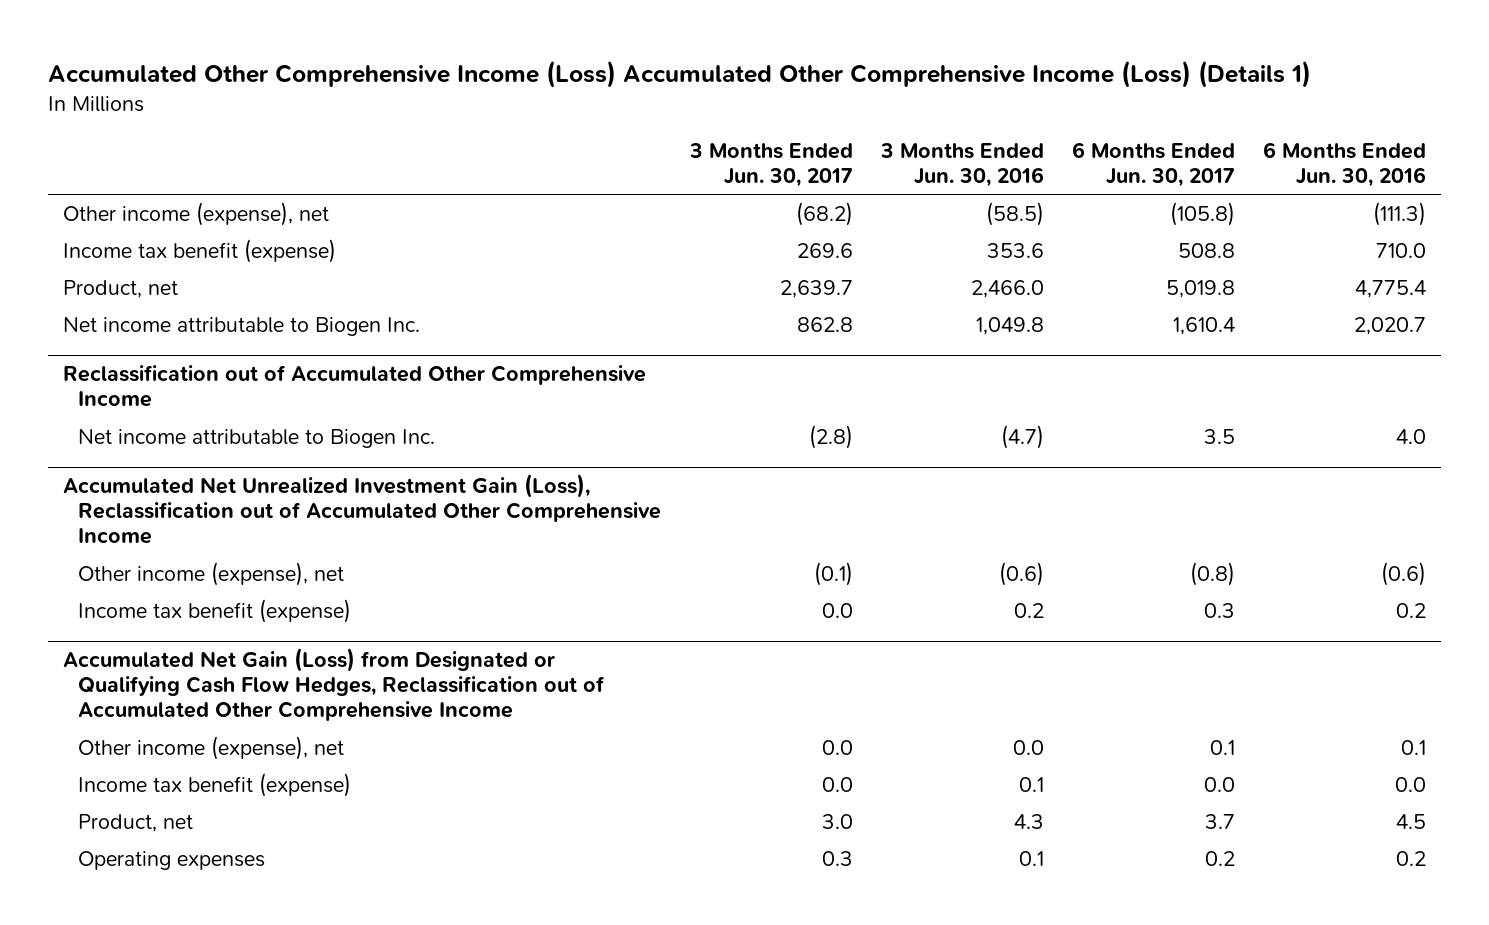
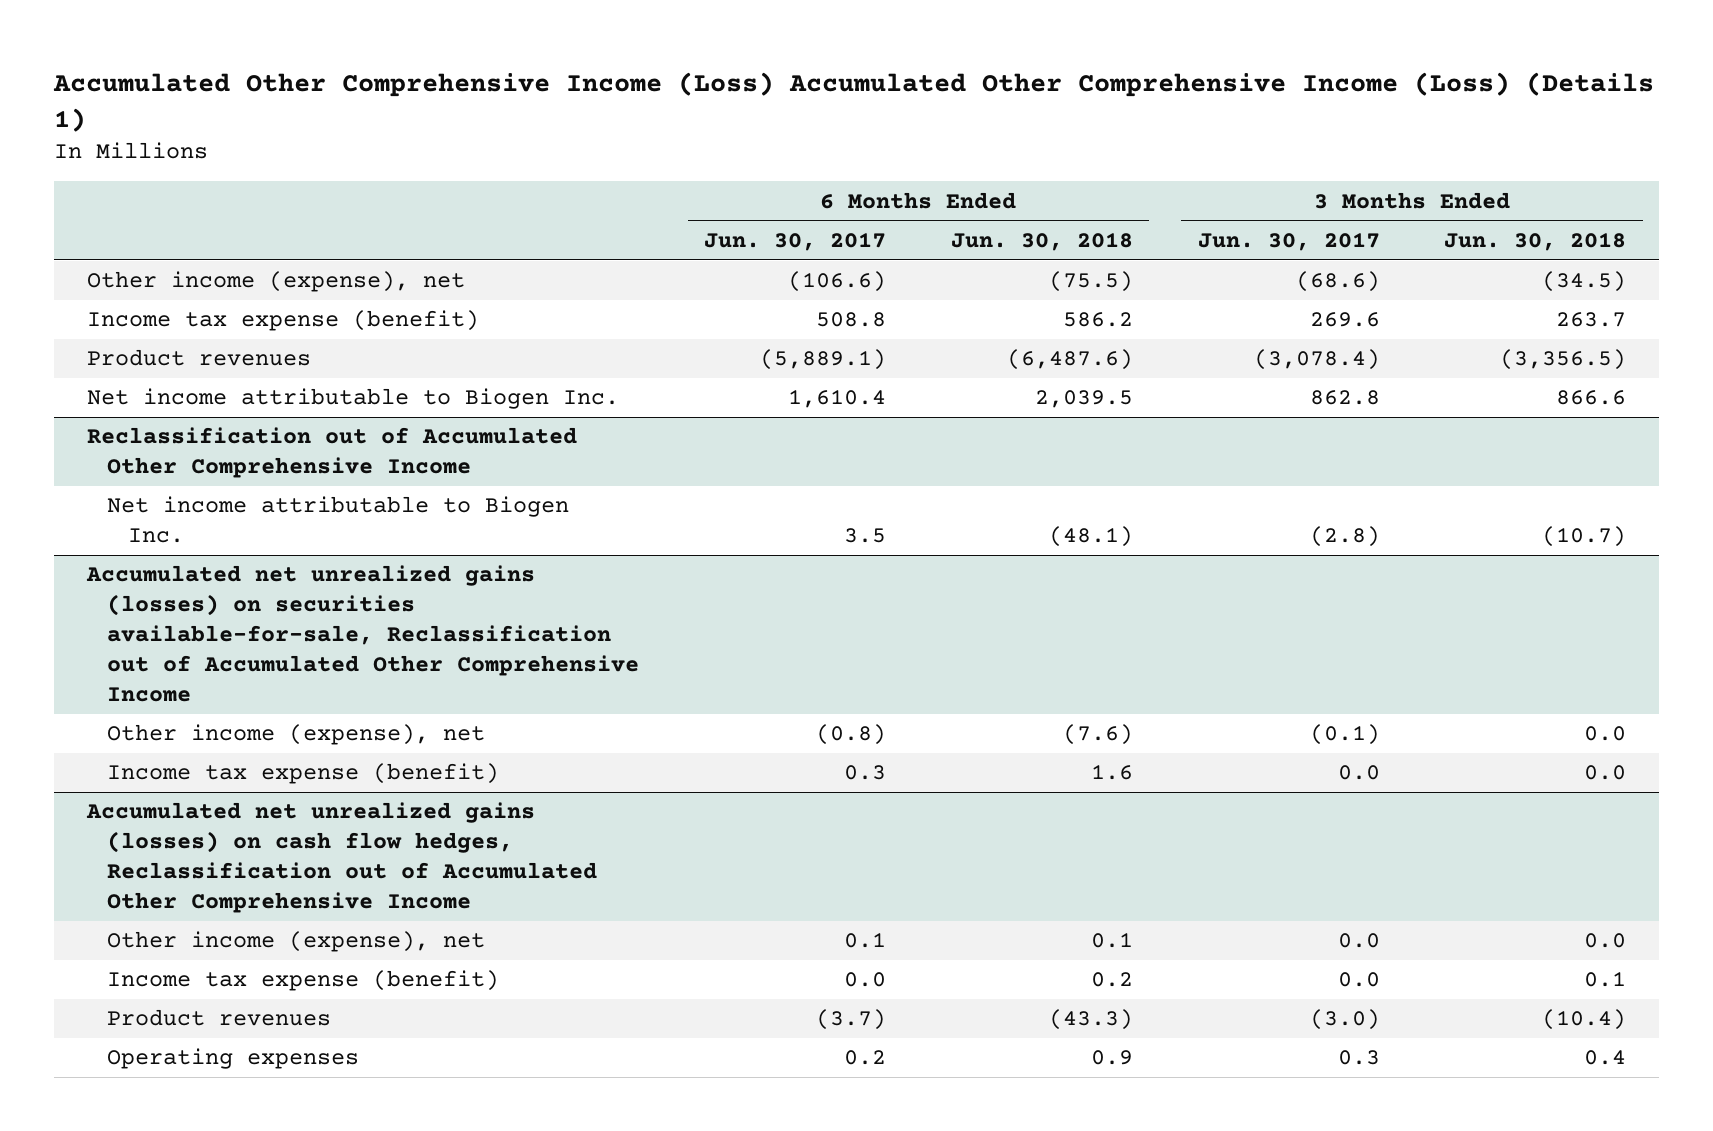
- | 3 Months Ended Jun. 30, 2017 | 3 Months Ended Jun. 30, 2016 | 6 Months Ended Jun. 30, 2017 | 6 Months Ended Jun. 30, 2016
+ | 6 Months Ended Jun. 30, 2017 | 6 Months Ended Jun. 30, 2018 | 3 Months Ended Jun. 30, 2017 | 3 Months Ended Jun. 30, 2018
- Other income (expense), net | (68.2) | (58.5) | (105.8) | (111.3)
- Income tax benefit (expense) | 269.6 | 353.6 | 508.8 | 710.0
- Product, net | 2,639.7 | 2,466.0 | 5,019.8 | 4,775.4
+ Other income (expense), net | (106.6) | (75.5) | (68.6) | (34.5)
+ Income tax expense (benefit) | 508.8 | 586.2 | 269.6 | 263.7
+ Product revenues | (5,889.1) | (6,487.6) | (3,078.4) | (3,356.5)
- Accumulated Net Unrealized Investment Gain (Loss), Reclassification out of Accumulated Other Comprehensive Income
+ Accumulated net unrealized gains (losses) on securities available-for-sale, Reclassification out of Accumulated Other Comprehensive Income
- Income tax benefit (expense) | 0.0 | 0.2 | 0.3 | 0.2
- Accumulated Net Gain (Loss) from Designated or Qualifying Cash Flow Hedges, Reclassification out of Accumulated Other Comprehensive Income
+ Income tax expense (benefit) | 0.3 | 1.6 | 0.0 | 0.0
+ Accumulated net unrealized gains (losses) on cash flow hedges, Reclassification out of Accumulated Other Comprehensive Income
- Income tax benefit (expense) | 0.0 | 0.1 | 0.0 | 0.0
- Product, net | 3.0 | 4.3 | 3.7 | 4.5
+ Income tax expense (benefit) | 0.0 | 0.2 | 0.0 | 0.1
+ Product revenues | (3.7) | (43.3) | (3.0) | (10.4)

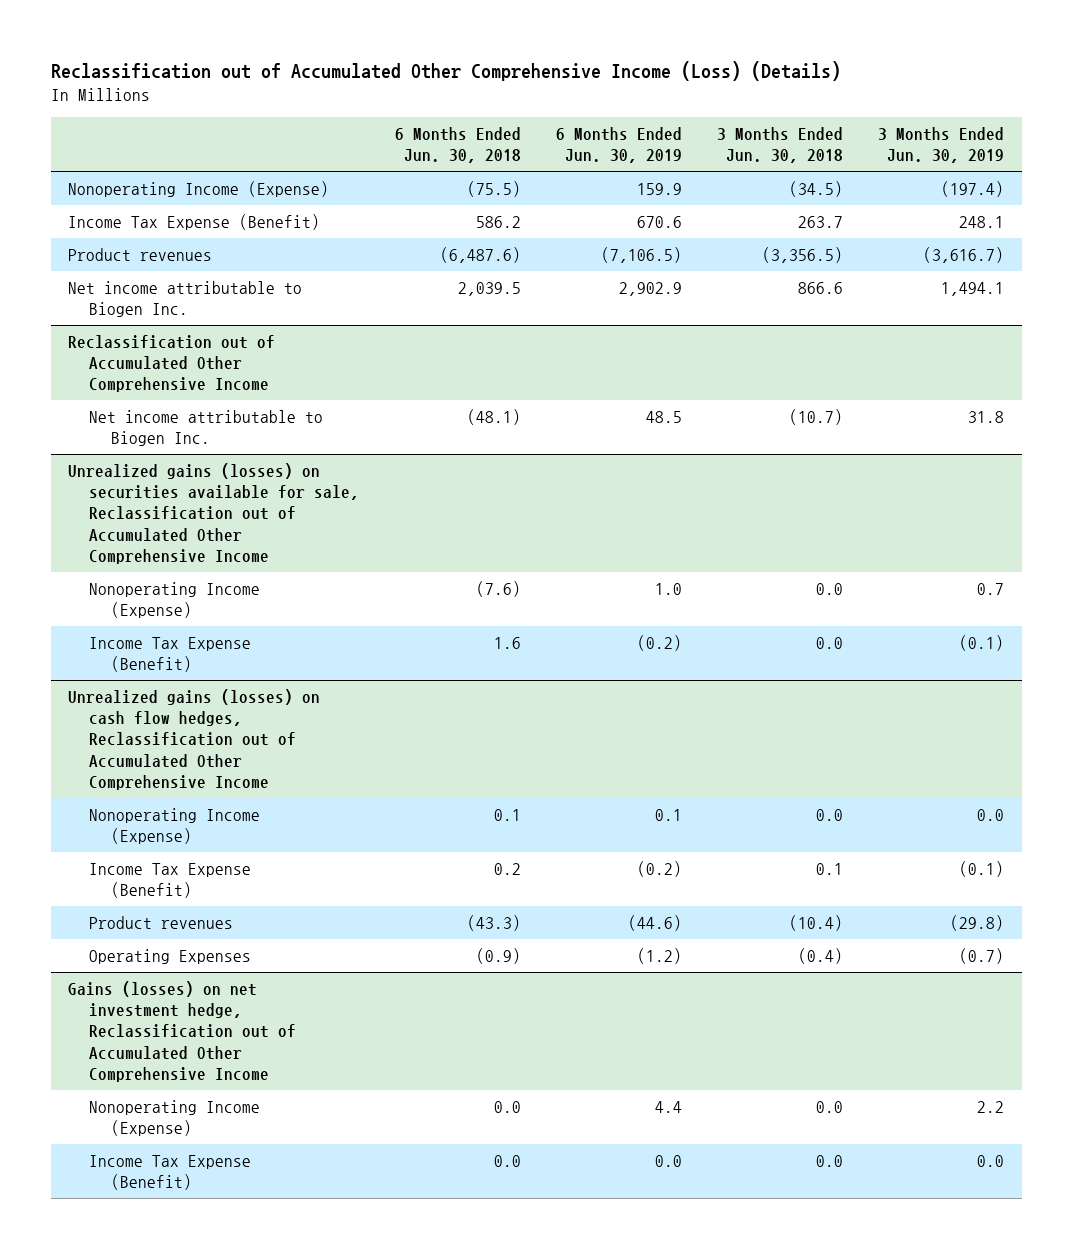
- Accumulated Other Comprehensive Income (Loss) Accumulated Other Comprehensive Income (Loss) (Details 1)
+ Reclassification out of Accumulated Other Comprehensive Income (Loss) (Details)
- | 6 Months Ended Jun. 30, 2017 | 6 Months Ended Jun. 30, 2018 | 3 Months Ended Jun. 30, 2017 | 3 Months Ended Jun. 30, 2018
+ | 6 Months Ended Jun. 30, 2018 | 6 Months Ended Jun. 30, 2019 | 3 Months Ended Jun. 30, 2018 | 3 Months Ended Jun. 30, 2019
- Other income (expense), net | (106.6) | (75.5) | (68.6) | (34.5)
- Income tax expense (benefit) | 508.8 | 586.2 | 269.6 | 263.7
+ Nonoperating Income (Expense) | (75.5) | 159.9 | (34.5) | (197.4)
+ Income Tax Expense (Benefit) | 586.2 | 670.6 | 263.7 | 248.1
- Accumulated net unrealized gains (losses) on securities available-for-sale, Reclassification out of Accumulated Other Comprehensive Income
- Other income (expense), net | (0.8) | (7.6) | (0.1) | 0.0
- Income tax expense (benefit) | 0.3 | 1.6 | 0.0 | 0.0
- Accumulated net unrealized gains (losses) on cash flow hedges, Reclassification out of Accumulated Other Comprehensive Income
- Other income (expense), net | 0.1 | 0.1 | 0.0 | 0.0
- Income tax expense (benefit) | 0.0 | 0.2 | 0.0 | 0.1
+ Unrealized gains (losses) on securities available for sale, Reclassification out of Accumulated Other Comprehensive Income
+ Nonoperating Income (Expense) | (7.6) | 1.0 | 0.0 | 0.7
+ Income Tax Expense (Benefit) | 1.6 | (0.2) | 0.0 | (0.1)
+ Unrealized gains (losses) on cash flow hedges, Reclassification out of Accumulated Other Comprehensive Income
+ Nonoperating Income (Expense) | 0.1 | 0.1 | 0.0 | 0.0
+ Income Tax Expense (Benefit) | 0.2 | (0.2) | 0.1 | (0.1)
- Operating expenses | 0.2 | 0.9 | 0.3 | 0.4
+ Operating Expenses | (0.9) | (1.2) | (0.4) | (0.7)
+ Gains (losses) on net investment hedge, Reclassification out of Accumulated Other Comprehensive Income
+ Nonoperating Income (Expense) | 0.0 | 4.4 | 0.0 | 2.2
+ Income Tax Expense (Benefit) | 0.0 | 0.0 | 0.0 | 0.0

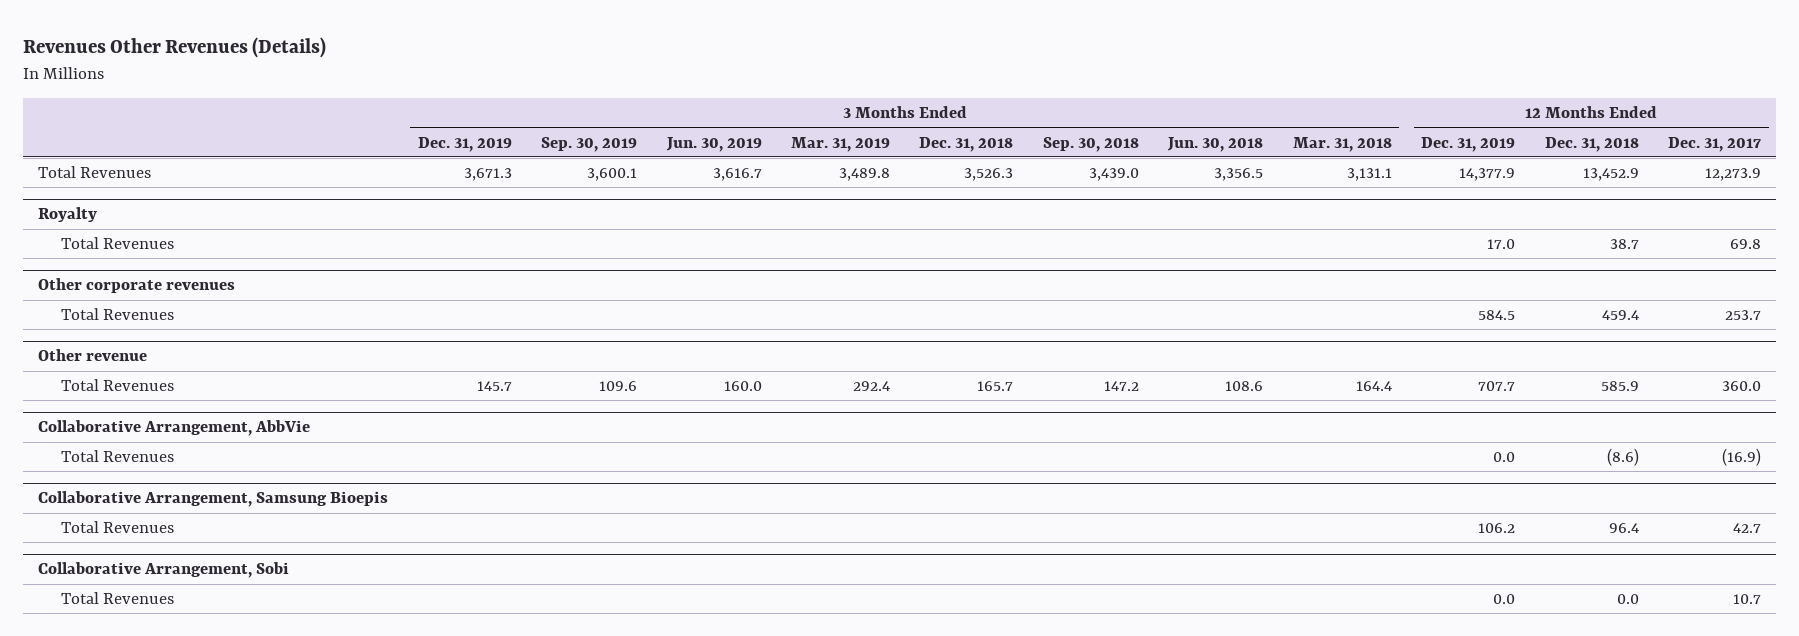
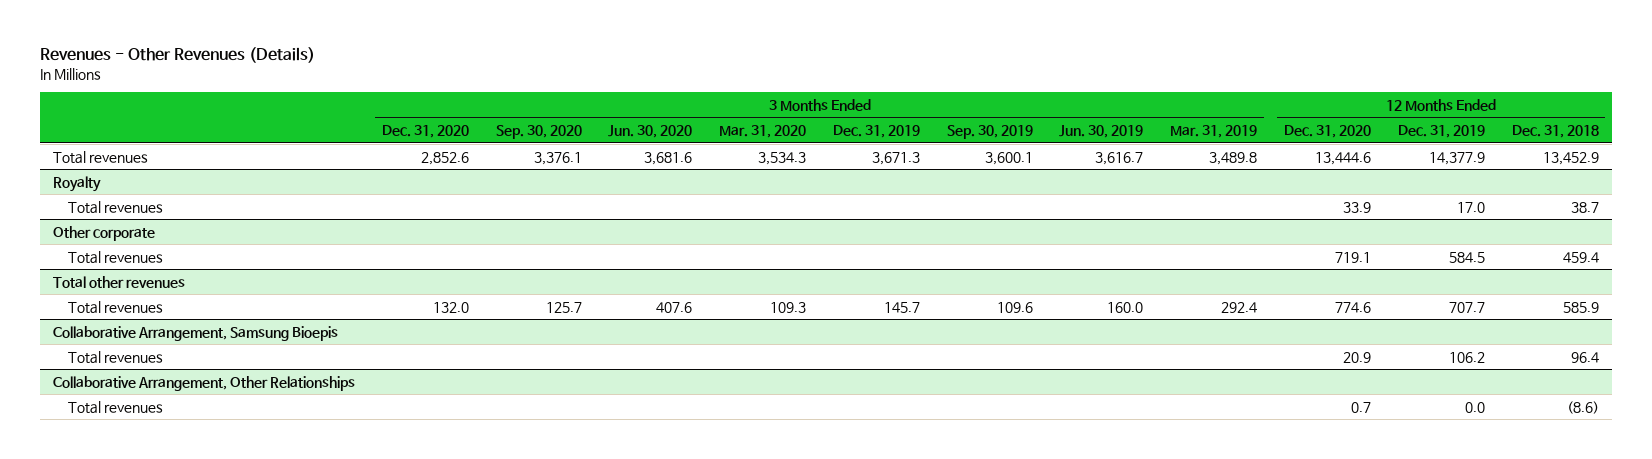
- Revenues Other Revenues (Details)
+ Revenues - Other Revenues (Details)
- | 3 Months Ended Dec. 31, 2019 | 3 Months Ended Sep. 30, 2019 | 3 Months Ended Jun. 30, 2019 | 3 Months Ended Mar. 31, 2019 | 3 Months Ended Dec. 31, 2018 | 3 Months Ended Sep. 30, 2018 | 3 Months Ended Jun. 30, 2018 | 3 Months Ended Mar. 31, 2018 | 12 Months Ended Dec. 31, 2019 | 12 Months Ended Dec. 31, 2018 | 12 Months Ended Dec. 31, 2017
+ | 3 Months Ended Dec. 31, 2020 | 3 Months Ended Sep. 30, 2020 | 3 Months Ended Jun. 30, 2020 | 3 Months Ended Mar. 31, 2020 | 3 Months Ended Dec. 31, 2019 | 3 Months Ended Sep. 30, 2019 | 3 Months Ended Jun. 30, 2019 | 3 Months Ended Mar. 31, 2019 | 12 Months Ended Dec. 31, 2020 | 12 Months Ended Dec. 31, 2019 | 12 Months Ended Dec. 31, 2018
- Total Revenues | 3,671.3 | 3,600.1 | 3,616.7 | 3,489.8 | 3,526.3 | 3,439.0 | 3,356.5 | 3,131.1 | 14,377.9 | 13,452.9 | 12,273.9
+ Total revenues | 2,852.6 | 3,376.1 | 3,681.6 | 3,534.3 | 3,671.3 | 3,600.1 | 3,616.7 | 3,489.8 | 13,444.6 | 14,377.9 | 13,452.9
@ Royalty
- Total Revenues | | | | | | | | | 17.0 | 38.7 | 69.8
- Other corporate revenues
- Total Revenues | | | | | | | | | 584.5 | 459.4 | 253.7
- Other revenue
- Total Revenues | 145.7 | 109.6 | 160.0 | 292.4 | 165.7 | 147.2 | 108.6 | 164.4 | 707.7 | 585.9 | 360.0
- Collaborative Arrangement, AbbVie
- Total Revenues | | | | | | | | | 0.0 | (8.6) | (16.9)
@ Royalty
+ Total revenues | | | | | | | | | 33.9 | 17.0 | 38.7
+ Other corporate
+ Total revenues | | | | | | | | | 719.1 | 584.5 | 459.4
+ Total other revenues
+ Total revenues | 132.0 | 125.7 | 407.6 | 109.3 | 145.7 | 109.6 | 160.0 | 292.4 | 774.6 | 707.7 | 585.9
@ Collaborative Arrangement, Samsung Bioepis
- Total Revenues | | | | | | | | | 106.2 | 96.4 | 42.7
- Collaborative Arrangement, Sobi
- Total Revenues | | | | | | | | | 0.0 | 0.0 | 10.7
@ Collaborative Arrangement, Samsung Bioepis
+ Total revenues | | | | | | | | | 20.9 | 106.2 | 96.4
+ Collaborative Arrangement, Other Relationships
+ Total revenues | | | | | | | | | 0.7 | 0.0 | (8.6)

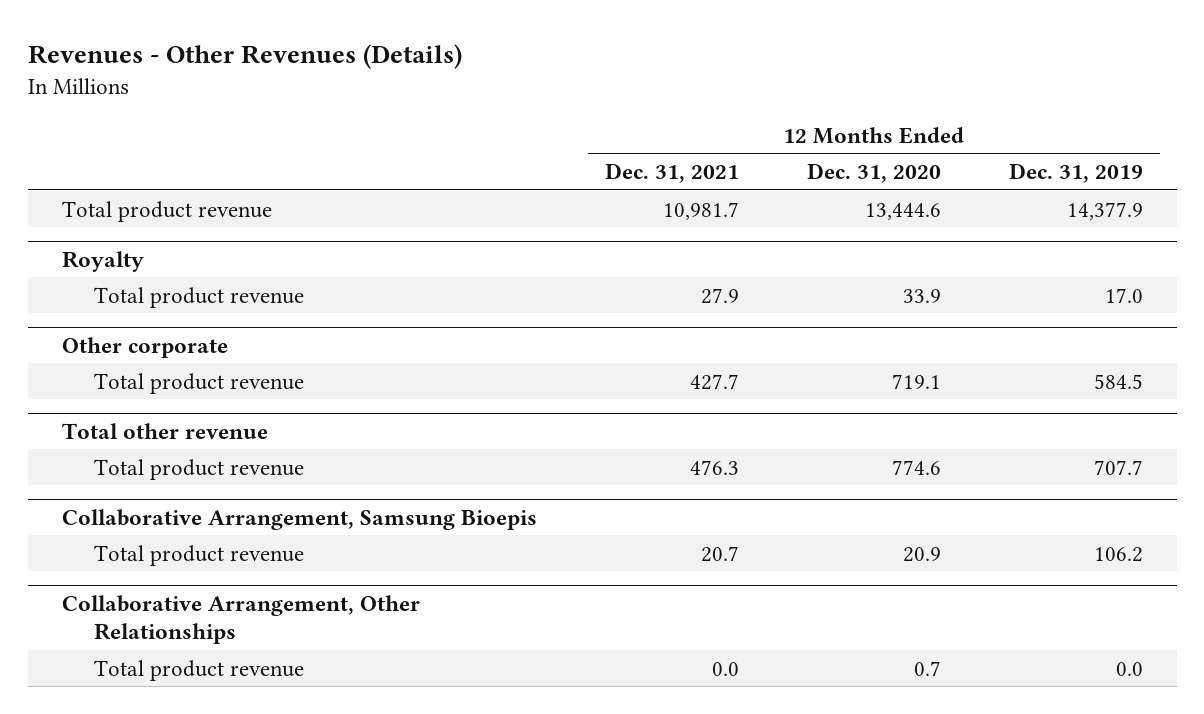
- | 3 Months Ended Dec. 31, 2020 | 3 Months Ended Sep. 30, 2020 | 3 Months Ended Jun. 30, 2020 | 3 Months Ended Mar. 31, 2020 | 3 Months Ended Dec. 31, 2019 | 3 Months Ended Sep. 30, 2019 | 3 Months Ended Jun. 30, 2019 | 3 Months Ended Mar. 31, 2019 | 12 Months Ended Dec. 31, 2020 | 12 Months Ended Dec. 31, 2019 | 12 Months Ended Dec. 31, 2018
+ | 12 Months Ended Dec. 31, 2021 | 12 Months Ended Dec. 31, 2020 | 12 Months Ended Dec. 31, 2019
- Total revenues | 2,852.6 | 3,376.1 | 3,681.6 | 3,534.3 | 3,671.3 | 3,600.1 | 3,616.7 | 3,489.8 | 13,444.6 | 14,377.9 | 13,452.9
+ Total product revenue | 10,981.7 | 13,444.6 | 14,377.9
@ Royalty
- Total revenues | | | | | | | | | 33.9 | 17.0 | 38.7
+ Total product revenue | 27.9 | 33.9 | 17.0
@ Other corporate
- Total revenues | | | | | | | | | 719.1 | 584.5 | 459.4
- Total other revenues
- Total revenues | 132.0 | 125.7 | 407.6 | 109.3 | 145.7 | 109.6 | 160.0 | 292.4 | 774.6 | 707.7 | 585.9
@ Other corporate
+ Total product revenue | 427.7 | 719.1 | 584.5
+ Total other revenue
+ Total product revenue | 476.3 | 774.6 | 707.7
@ Collaborative Arrangement, Samsung Bioepis
- Total revenues | | | | | | | | | 20.9 | 106.2 | 96.4
+ Total product revenue | 20.7 | 20.9 | 106.2
@ Collaborative Arrangement, Other Relationships
- Total revenues | | | | | | | | | 0.7 | 0.0 | (8.6)
+ Total product revenue | 0.0 | 0.7 | 0.0

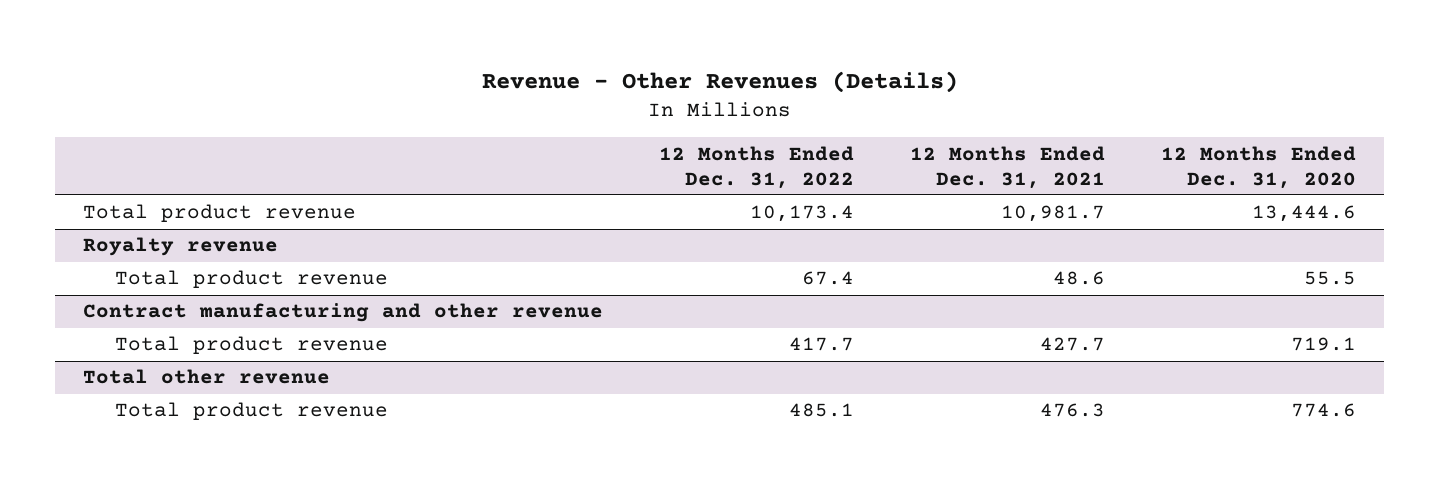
- Revenues - Other Revenues (Details)
+ Revenue - Other Revenues (Details)
- | 12 Months Ended Dec. 31, 2021 | 12 Months Ended Dec. 31, 2020 | 12 Months Ended Dec. 31, 2019
+ | 12 Months Ended Dec. 31, 2022 | 12 Months Ended Dec. 31, 2021 | 12 Months Ended Dec. 31, 2020
- Royalty
- Total product revenue | 27.9 | 33.9 | 17.0
- Other corporate
+ Royalty revenue
+ Total product revenue | 67.4 | 48.6 | 55.5
+ Contract manufacturing and other revenue
- Collaborative Arrangement, Samsung Bioepis
- Total product revenue | 20.7 | 20.9 | 106.2
- Collaborative Arrangement, Other Relationships
- Total product revenue | 0.0 | 0.7 | 0.0

